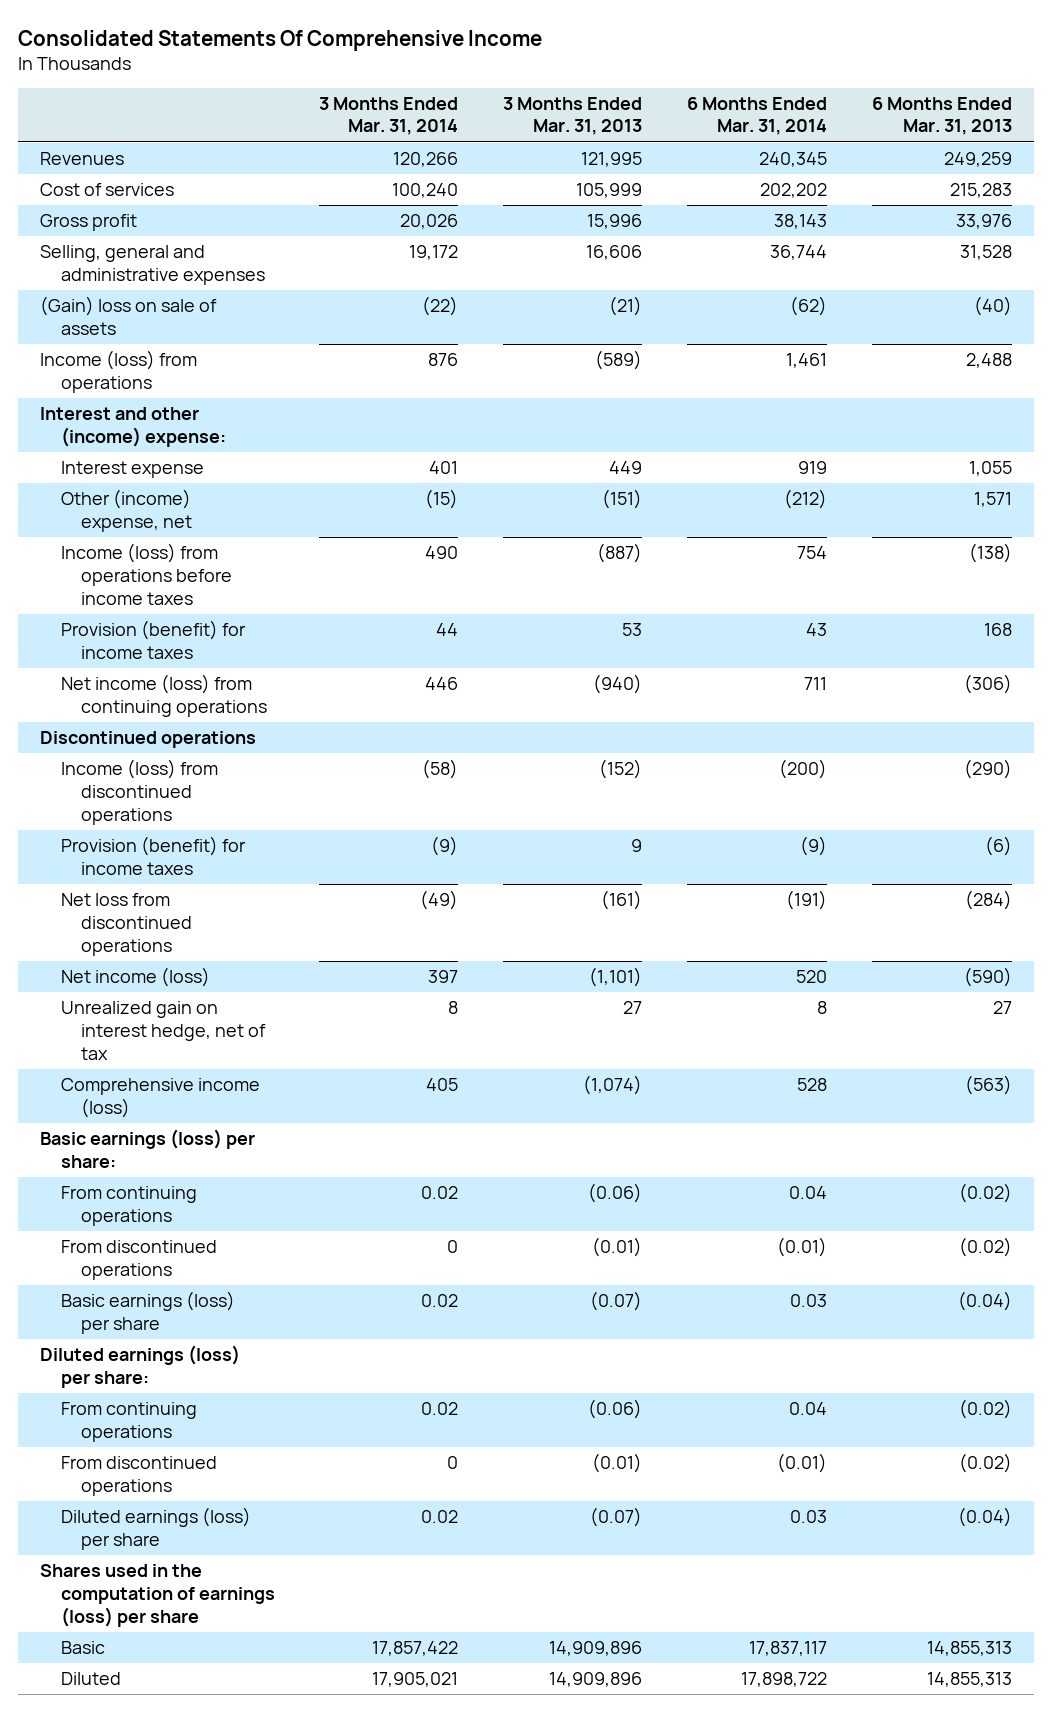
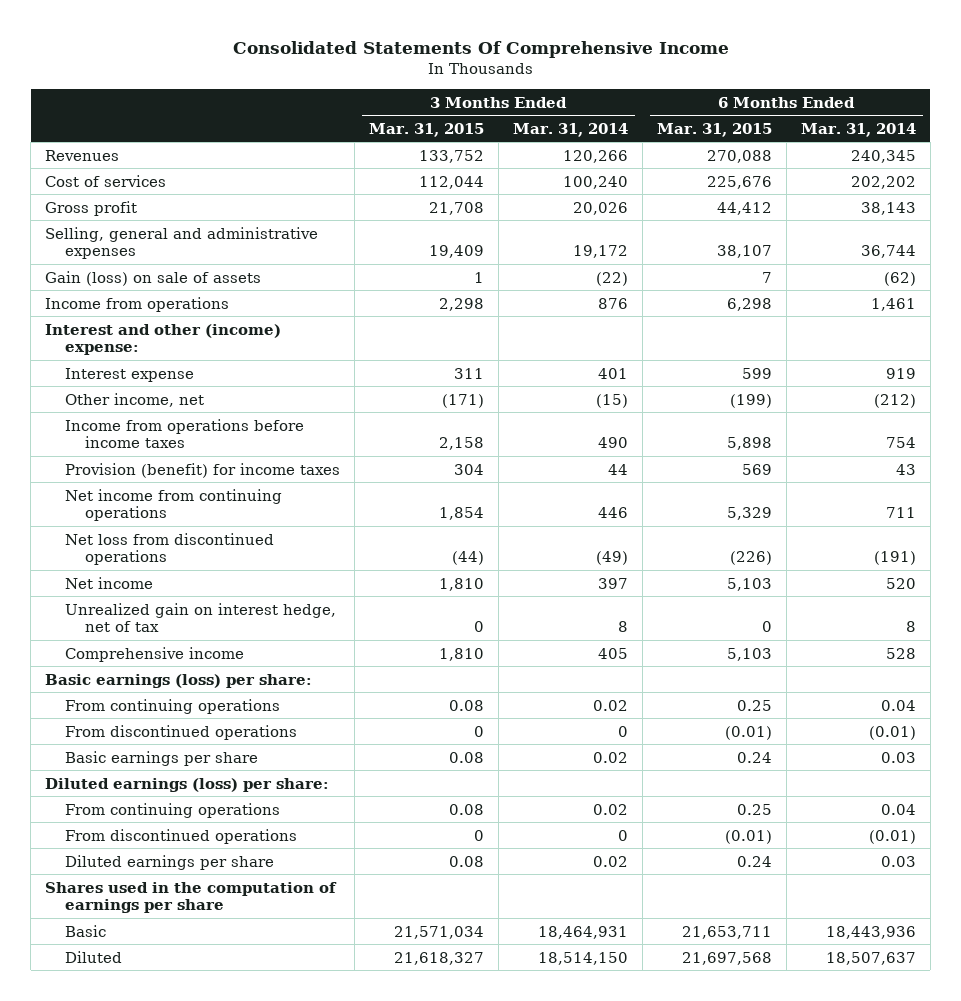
- | 3 Months Ended Mar. 31, 2014 | 3 Months Ended Mar. 31, 2013 | 6 Months Ended Mar. 31, 2014 | 6 Months Ended Mar. 31, 2013
+ | 3 Months Ended Mar. 31, 2015 | 3 Months Ended Mar. 31, 2014 | 6 Months Ended Mar. 31, 2015 | 6 Months Ended Mar. 31, 2014
- (Gain) loss on sale of assets | (22) | (21) | (62) | (40)
- Income (loss) from operations | 876 | (589) | 1,461 | 2,488
+ Gain (loss) on sale of assets | 1 | (22) | 7 | (62)
+ Income from operations | 2,298 | 876 | 6,298 | 1,461
- Other (income) expense, net | (15) | (151) | (212) | 1,571
- Income (loss) from operations before income taxes | 490 | (887) | 754 | (138)
+ Other income, net | (171) | (15) | (199) | (212)
+ Income from operations before income taxes | 2,158 | 490 | 5,898 | 754
- Net income (loss) from continuing operations | 446 | (940) | 711 | (306)
- Discontinued operations
- Income (loss) from discontinued operations | (58) | (152) | (200) | (290)
- Provision (benefit) for income taxes | (9) | 9 | (9) | (6)
+ Net income from continuing operations | 1,854 | 446 | 5,329 | 711
- Net income (loss) | 397 | (1,101) | 520 | (590)
+ Net income | 1,810 | 397 | 5,103 | 520
- Comprehensive income (loss) | 405 | (1,074) | 528 | (563)
+ Comprehensive income | 1,810 | 405 | 5,103 | 528
- Basic earnings (loss) per share | 0.02 | (0.07) | 0.03 | (0.04)
+ Basic earnings per share | 0.08 | 0.02 | 0.24 | 0.03
- Diluted earnings (loss) per share | 0.02 | (0.07) | 0.03 | (0.04)
- Shares used in the computation of earnings (loss) per share
- Basic | 17,857,422 | 14,909,896 | 17,837,117 | 14,855,313
- Diluted | 17,905,021 | 14,909,896 | 17,898,722 | 14,855,313
+ Diluted earnings per share | 0.08 | 0.02 | 0.24 | 0.03
+ Shares used in the computation of earnings per share
+ Basic | 21,571,034 | 18,464,931 | 21,653,711 | 18,443,936
+ Diluted | 21,618,327 | 18,514,150 | 21,697,568 | 18,507,637

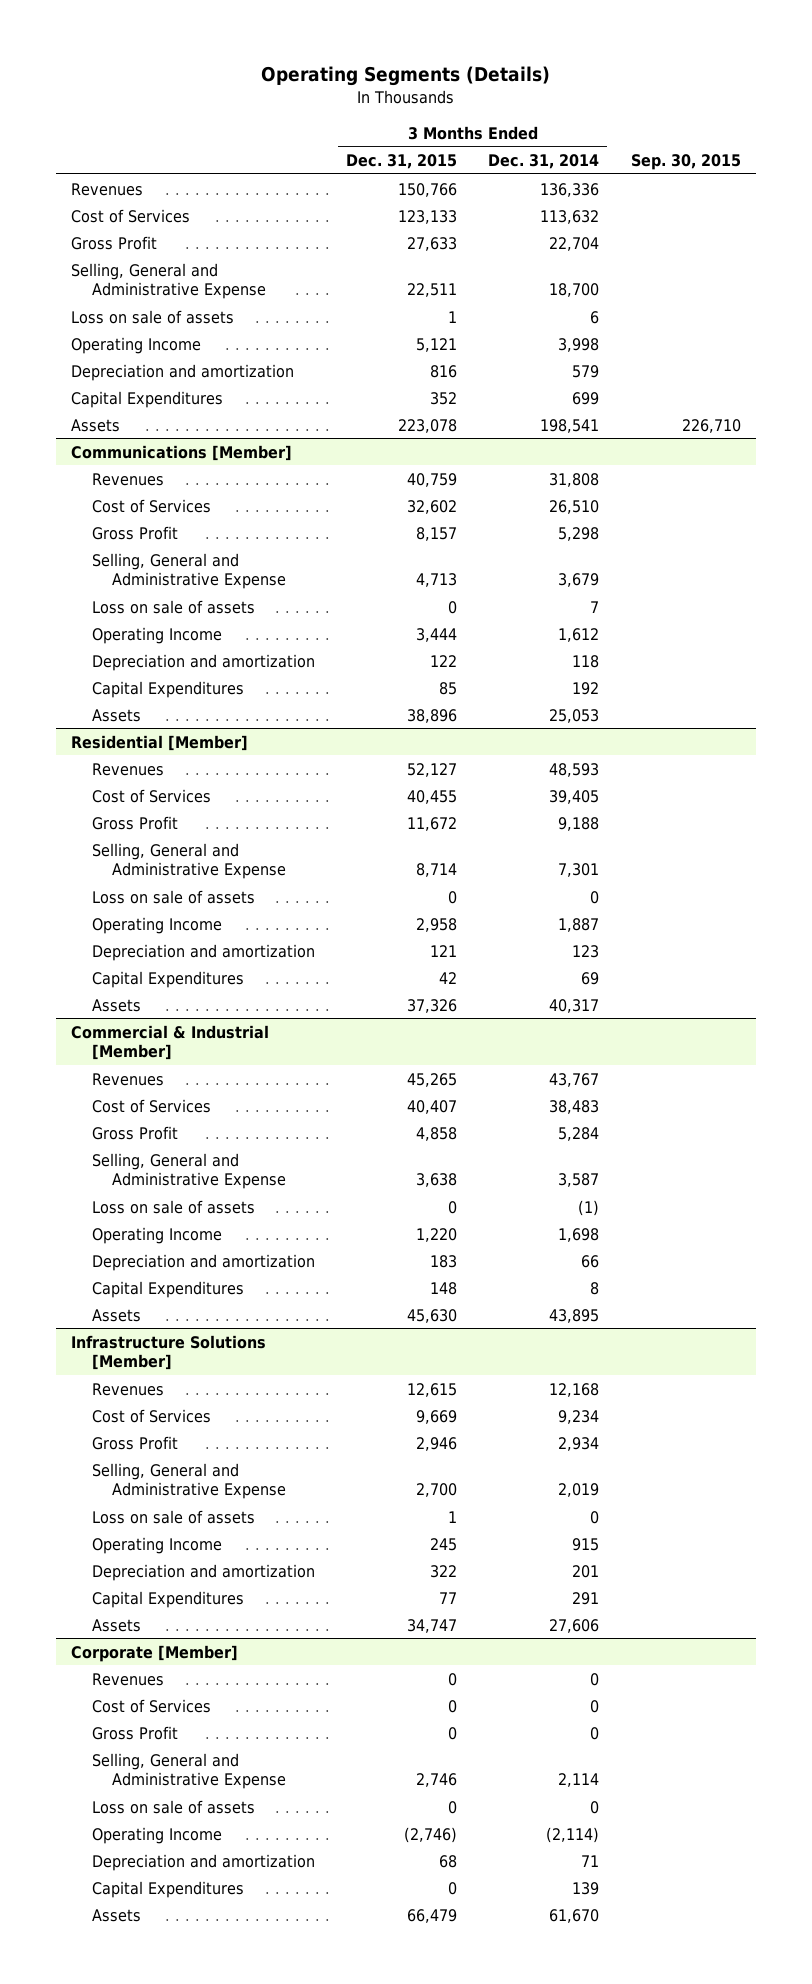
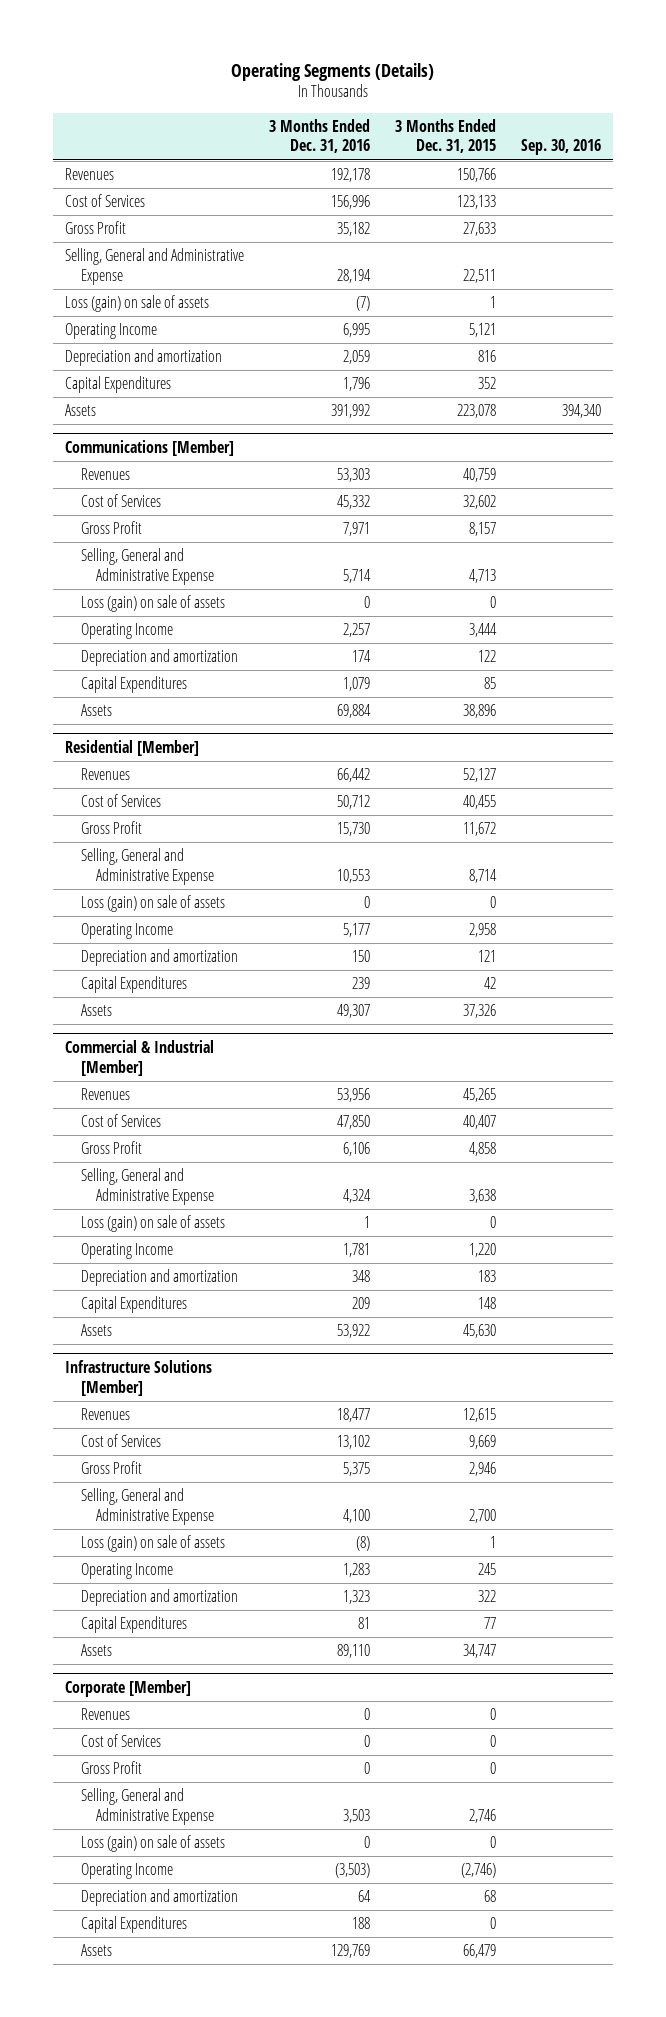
- | 3 Months Ended Dec. 31, 2015 | 3 Months Ended Dec. 31, 2014 | Sep. 30, 2015
+ | 3 Months Ended Dec. 31, 2016 | 3 Months Ended Dec. 31, 2015 | Sep. 30, 2016
- Loss on sale of assets | 1 | 6 |
+ Loss (gain) on sale of assets | (7) | 1 |
@ Communications [Member]
- Loss on sale of assets | 0 | 7 |
+ Loss (gain) on sale of assets | 0 | 0 |
@ Residential [Member]
- Loss on sale of assets | 0 | 0 |
+ Loss (gain) on sale of assets | 0 | 0 |
@ Commercial & Industrial [Member]
- Loss on sale of assets | 0 | (1) |
+ Loss (gain) on sale of assets | 1 | 0 |
@ Infrastructure Solutions [Member]
- Loss on sale of assets | 1 | 0 |
+ Loss (gain) on sale of assets | (8) | 1 |
@ Corporate [Member]
- Loss on sale of assets | 0 | 0 |
+ Loss (gain) on sale of assets | 0 | 0 |

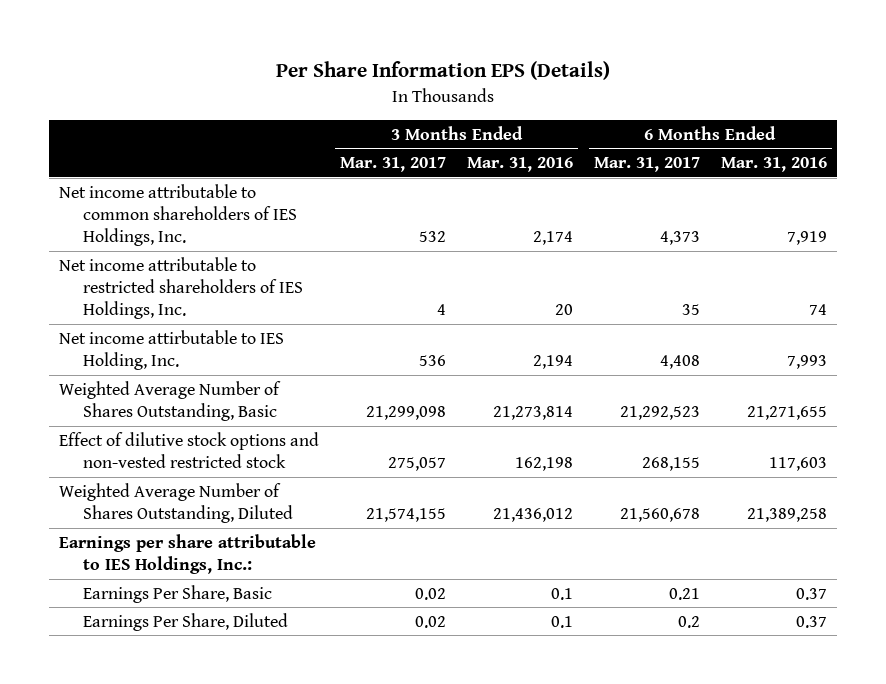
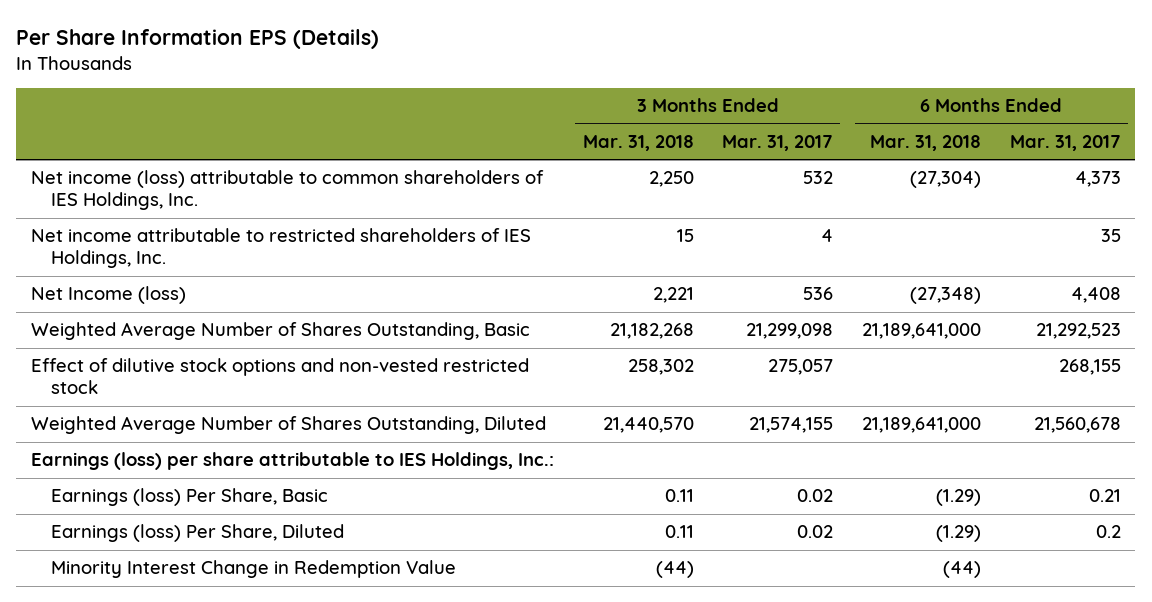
- | 3 Months Ended Mar. 31, 2017 | 3 Months Ended Mar. 31, 2016 | 6 Months Ended Mar. 31, 2017 | 6 Months Ended Mar. 31, 2016
+ | 3 Months Ended Mar. 31, 2018 | 3 Months Ended Mar. 31, 2017 | 6 Months Ended Mar. 31, 2018 | 6 Months Ended Mar. 31, 2017
- Net income attributable to common shareholders of IES Holdings, Inc. | 532 | 2,174 | 4,373 | 7,919
+ Net income (loss) attributable to common shareholders of IES Holdings, Inc. | 2,250 | 532 | (27,304) | 4,373
- Net income attirbutable to IES Holding, Inc. | 536 | 2,194 | 4,408 | 7,993
+ Net Income (loss) | 2,221 | 536 | (27,348) | 4,408
- Earnings per share attributable to IES Holdings, Inc.:
- Earnings Per Share, Basic | 0.02 | 0.1 | 0.21 | 0.37
- Earnings Per Share, Diluted | 0.02 | 0.1 | 0.2 | 0.37
+ Earnings (loss) per share attributable to IES Holdings, Inc.:
+ Earnings (loss) Per Share, Basic | 0.11 | 0.02 | (1.29) | 0.21
+ Earnings (loss) Per Share, Diluted | 0.11 | 0.02 | (1.29) | 0.2
+ Minority Interest Change in Redemption Value | (44) | | (44) |

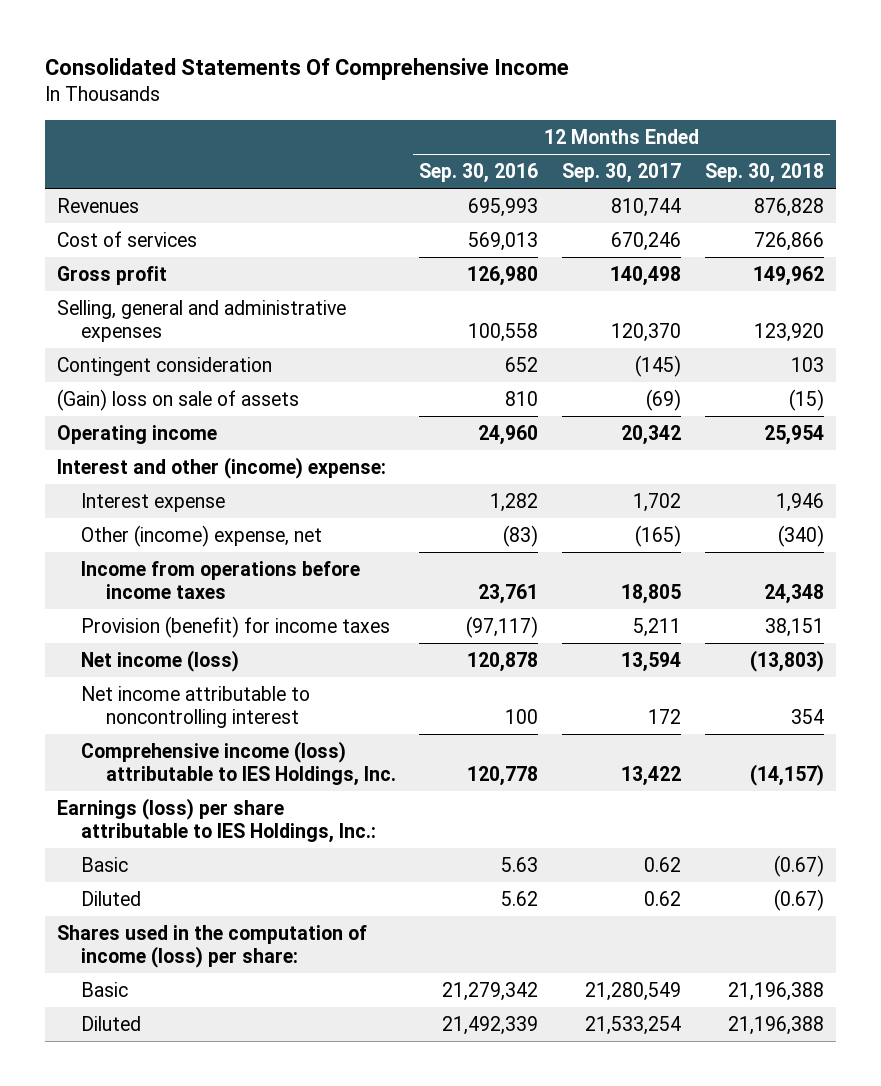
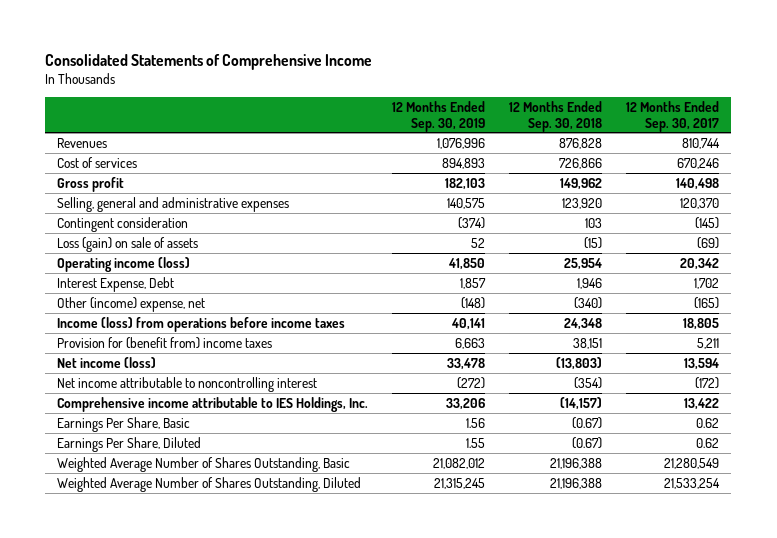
- Consolidated Statements Of Comprehensive Income
+ Consolidated Statements of Comprehensive Income
- | 12 Months Ended Sep. 30, 2016 | 12 Months Ended Sep. 30, 2017 | 12 Months Ended Sep. 30, 2018
+ | 12 Months Ended Sep. 30, 2019 | 12 Months Ended Sep. 30, 2018 | 12 Months Ended Sep. 30, 2017
- (Gain) loss on sale of assets | 810 | (69) | (15)
- Operating income | 24,960 | 20,342 | 25,954
- Interest and other (income) expense:
- Interest expense | 1,282 | 1,702 | 1,946
+ Loss (gain) on sale of assets | 52 | (15) | (69)
+ Operating income (loss) | 41,850 | 25,954 | 20,342
+ Interest Expense, Debt | 1,857 | 1,946 | 1,702
- Income from operations before income taxes | 23,761 | 18,805 | 24,348
- Provision (benefit) for income taxes | (97,117) | 5,211 | 38,151
+ Income (loss) from operations before income taxes | 40,141 | 24,348 | 18,805
+ Provision for (benefit from) income taxes | 6,663 | 38,151 | 5,211
- Net income attributable to noncontrolling interest | 100 | 172 | 354
- Comprehensive income (loss) attributable to IES Holdings, Inc. | 120,778 | 13,422 | (14,157)
- Earnings (loss) per share attributable to IES Holdings, Inc.:
- Basic | 5.63 | 0.62 | (0.67)
- Diluted | 5.62 | 0.62 | (0.67)
- Shares used in the computation of income (loss) per share:
- Basic | 21,279,342 | 21,280,549 | 21,196,388
- Diluted | 21,492,339 | 21,533,254 | 21,196,388
+ Net income attributable to noncontrolling interest | (272) | (354) | (172)
+ Comprehensive income attributable to IES Holdings, Inc. | 33,206 | (14,157) | 13,422
+ Earnings Per Share, Basic | 1.56 | (0.67) | 0.62
+ Earnings Per Share, Diluted | 1.55 | (0.67) | 0.62
+ Weighted Average Number of Shares Outstanding, Basic | 21,082,012 | 21,196,388 | 21,280,549
+ Weighted Average Number of Shares Outstanding, Diluted | 21,315,245 | 21,196,388 | 21,533,254

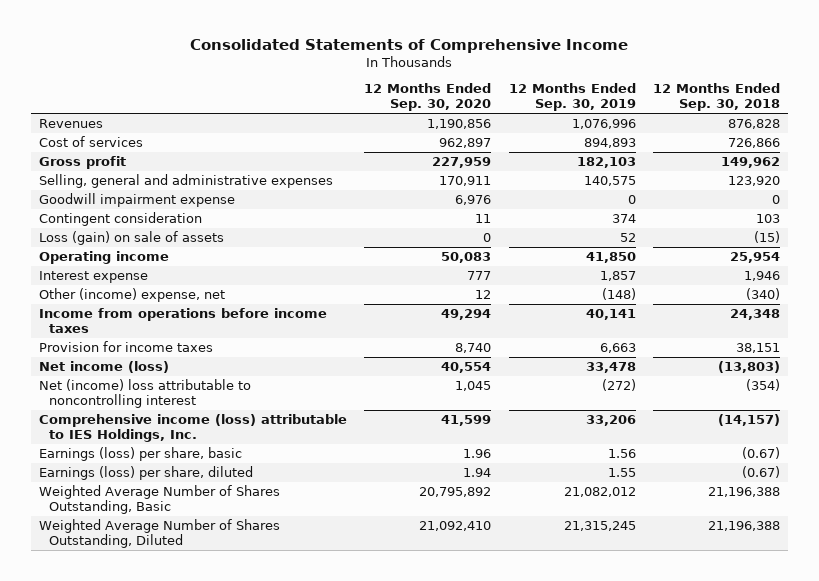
- | 12 Months Ended Sep. 30, 2019 | 12 Months Ended Sep. 30, 2018 | 12 Months Ended Sep. 30, 2017
+ | 12 Months Ended Sep. 30, 2020 | 12 Months Ended Sep. 30, 2019 | 12 Months Ended Sep. 30, 2018
- Contingent consideration | (374) | 103 | (145)
+ Goodwill impairment expense | 6,976 | 0 | 0
+ Contingent consideration | 11 | 374 | 103
- Operating income (loss) | 41,850 | 25,954 | 20,342
- Interest Expense, Debt | 1,857 | 1,946 | 1,702
+ Operating income | 50,083 | 41,850 | 25,954
+ Interest expense | 777 | 1,857 | 1,946
- Income (loss) from operations before income taxes | 40,141 | 24,348 | 18,805
- Provision for (benefit from) income taxes | 6,663 | 38,151 | 5,211
+ Income from operations before income taxes | 49,294 | 40,141 | 24,348
+ Provision for income taxes | 8,740 | 6,663 | 38,151
- Net income attributable to noncontrolling interest | (272) | (354) | (172)
- Comprehensive income attributable to IES Holdings, Inc. | 33,206 | (14,157) | 13,422
- Earnings Per Share, Basic | 1.56 | (0.67) | 0.62
- Earnings Per Share, Diluted | 1.55 | (0.67) | 0.62
+ Net (income) loss attributable to noncontrolling interest | 1,045 | (272) | (354)
+ Comprehensive income (loss) attributable to IES Holdings, Inc. | 41,599 | 33,206 | (14,157)
+ Earnings (loss) per share, basic | 1.96 | 1.56 | (0.67)
+ Earnings (loss) per share, diluted | 1.94 | 1.55 | (0.67)

